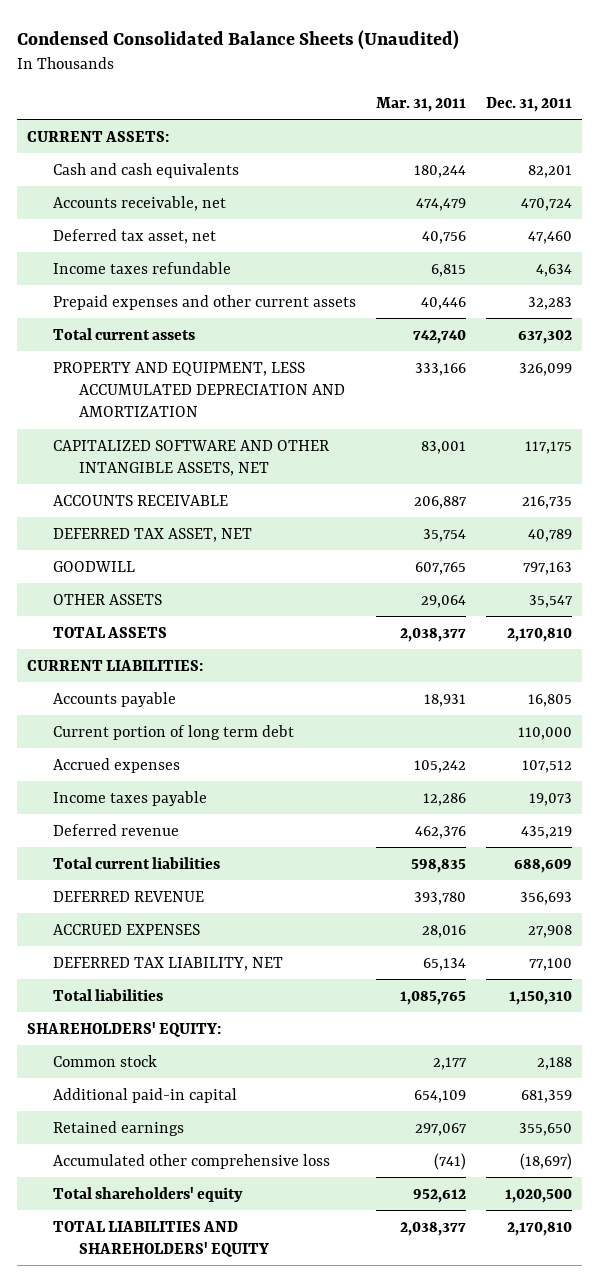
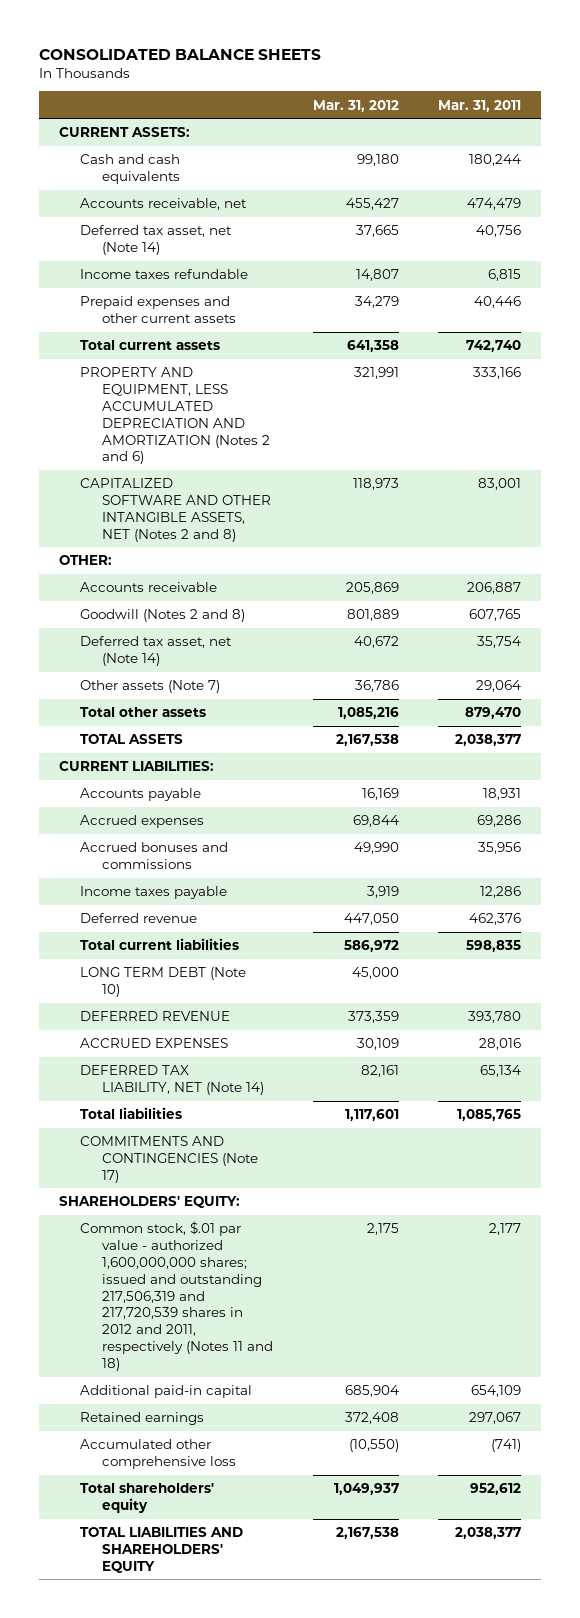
- Condensed Consolidated Balance Sheets (Unaudited)
+ CONSOLIDATED BALANCE SHEETS
- | Mar. 31, 2011 | Dec. 31, 2011
+ | Mar. 31, 2012 | Mar. 31, 2011
- Deferred tax asset, net | 40,756 | 47,460
+ Deferred tax asset, net (Note 14) | 37,665 | 40,756
- PROPERTY AND EQUIPMENT, LESS ACCUMULATED DEPRECIATION AND AMORTIZATION | 333,166 | 326,099
- CAPITALIZED SOFTWARE AND OTHER INTANGIBLE ASSETS, NET | 83,001 | 117,175
- ACCOUNTS RECEIVABLE | 206,887 | 216,735
- DEFERRED TAX ASSET, NET | 35,754 | 40,789
- GOODWILL | 607,765 | 797,163
- OTHER ASSETS | 29,064 | 35,547
+ PROPERTY AND EQUIPMENT, LESS ACCUMULATED DEPRECIATION AND AMORTIZATION (Notes 2 and 6) | 321,991 | 333,166
+ CAPITALIZED SOFTWARE AND OTHER INTANGIBLE ASSETS, NET (Notes 2 and 8) | 118,973 | 83,001
+ OTHER:
+ Accounts receivable | 205,869 | 206,887
+ Goodwill (Notes 2 and 8) | 801,889 | 607,765
+ Deferred tax asset, net (Note 14) | 40,672 | 35,754
+ Other assets (Note 7) | 36,786 | 29,064
+ Total other assets | 1,085,216 | 879,470
- Current portion of long term debt | | 110,000
- Accrued expenses | 105,242 | 107,512
+ Accrued expenses | 69,844 | 69,286
+ Accrued bonuses and commissions | 49,990 | 35,956
+ LONG TERM DEBT (Note 10) | 45,000 |
- DEFERRED TAX LIABILITY, NET | 65,134 | 77,100
+ DEFERRED TAX LIABILITY, NET (Note 14) | 82,161 | 65,134
+ COMMITMENTS AND CONTINGENCIES (Note 17)
- Common stock | 2,177 | 2,188
+ Common stock, $.01 par value - authorized 1,600,000,000 shares; issued and outstanding 217,506,319 and 217,720,539 shares in 2012 and 2011, respectively (Notes 11 and 18) | 2,175 | 2,177

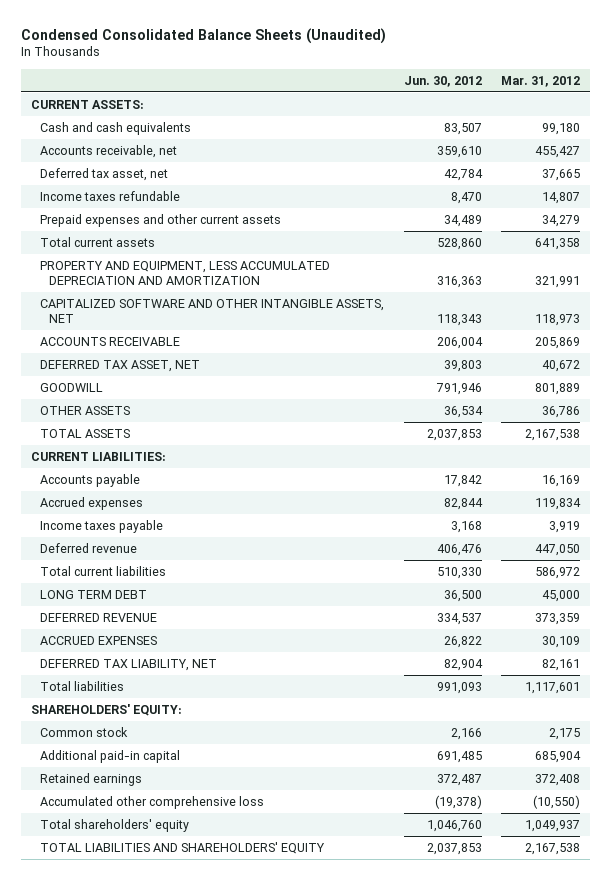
- CONSOLIDATED BALANCE SHEETS
+ Condensed Consolidated Balance Sheets (Unaudited)
- | Mar. 31, 2012 | Mar. 31, 2011
+ | Jun. 30, 2012 | Mar. 31, 2012
- Deferred tax asset, net (Note 14) | 37,665 | 40,756
+ Deferred tax asset, net | 42,784 | 37,665
- PROPERTY AND EQUIPMENT, LESS ACCUMULATED DEPRECIATION AND AMORTIZATION (Notes 2 and 6) | 321,991 | 333,166
- CAPITALIZED SOFTWARE AND OTHER INTANGIBLE ASSETS, NET (Notes 2 and 8) | 118,973 | 83,001
- OTHER:
- Accounts receivable | 205,869 | 206,887
- Goodwill (Notes 2 and 8) | 801,889 | 607,765
- Deferred tax asset, net (Note 14) | 40,672 | 35,754
- Other assets (Note 7) | 36,786 | 29,064
- Total other assets | 1,085,216 | 879,470
+ PROPERTY AND EQUIPMENT, LESS ACCUMULATED DEPRECIATION AND AMORTIZATION | 316,363 | 321,991
+ CAPITALIZED SOFTWARE AND OTHER INTANGIBLE ASSETS, NET | 118,343 | 118,973
+ ACCOUNTS RECEIVABLE | 206,004 | 205,869
+ DEFERRED TAX ASSET, NET | 39,803 | 40,672
+ GOODWILL | 791,946 | 801,889
+ OTHER ASSETS | 36,534 | 36,786
- Accrued expenses | 69,844 | 69,286
- Accrued bonuses and commissions | 49,990 | 35,956
+ Accrued expenses | 82,844 | 119,834
- LONG TERM DEBT (Note 10) | 45,000 |
+ LONG TERM DEBT | 36,500 | 45,000
- DEFERRED TAX LIABILITY, NET (Note 14) | 82,161 | 65,134
+ DEFERRED TAX LIABILITY, NET | 82,904 | 82,161
- COMMITMENTS AND CONTINGENCIES (Note 17)
- Common stock, $.01 par value - authorized 1,600,000,000 shares; issued and outstanding 217,506,319 and 217,720,539 shares in 2012 and 2011, respectively (Notes 11 and 18) | 2,175 | 2,177
+ Common stock | 2,166 | 2,175

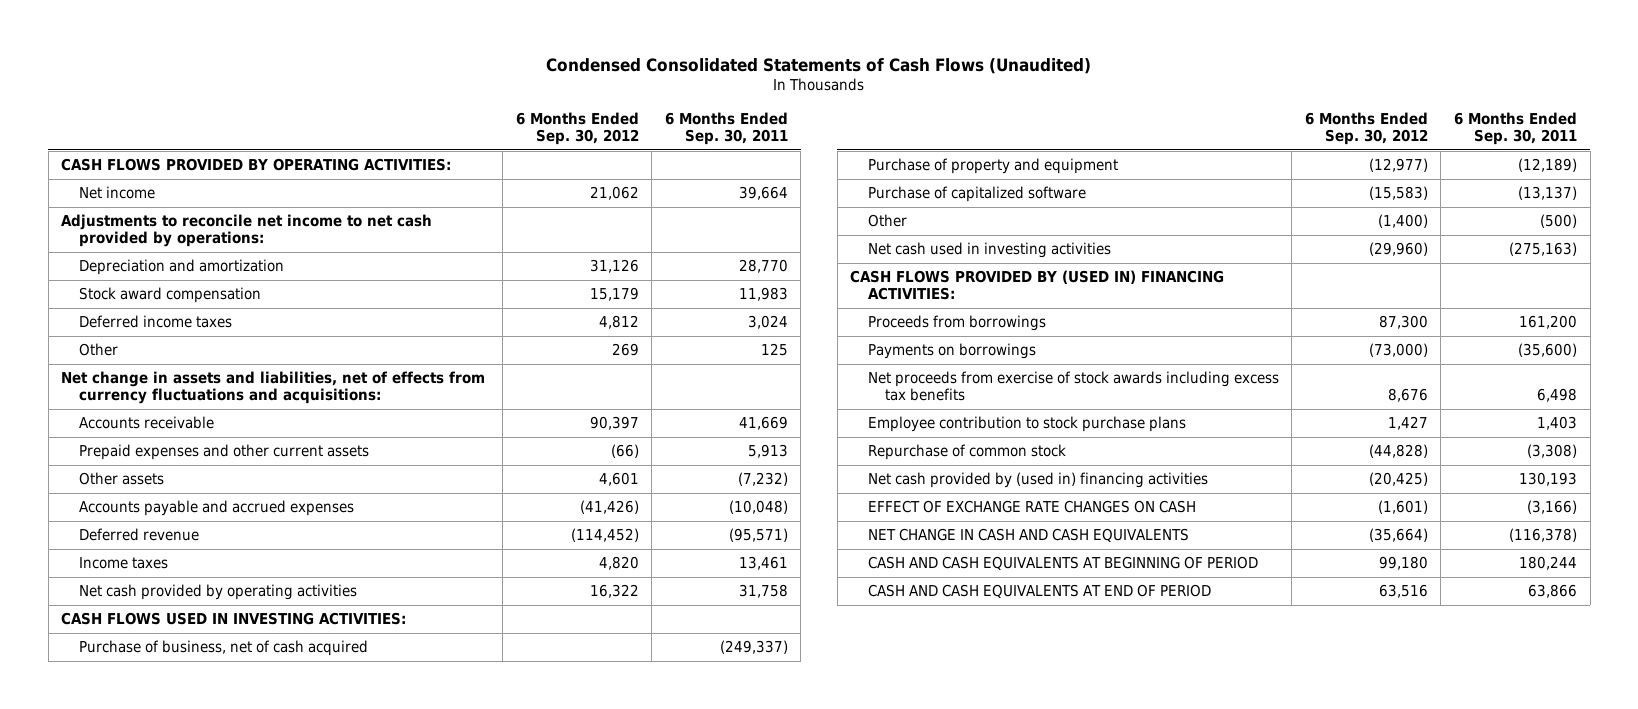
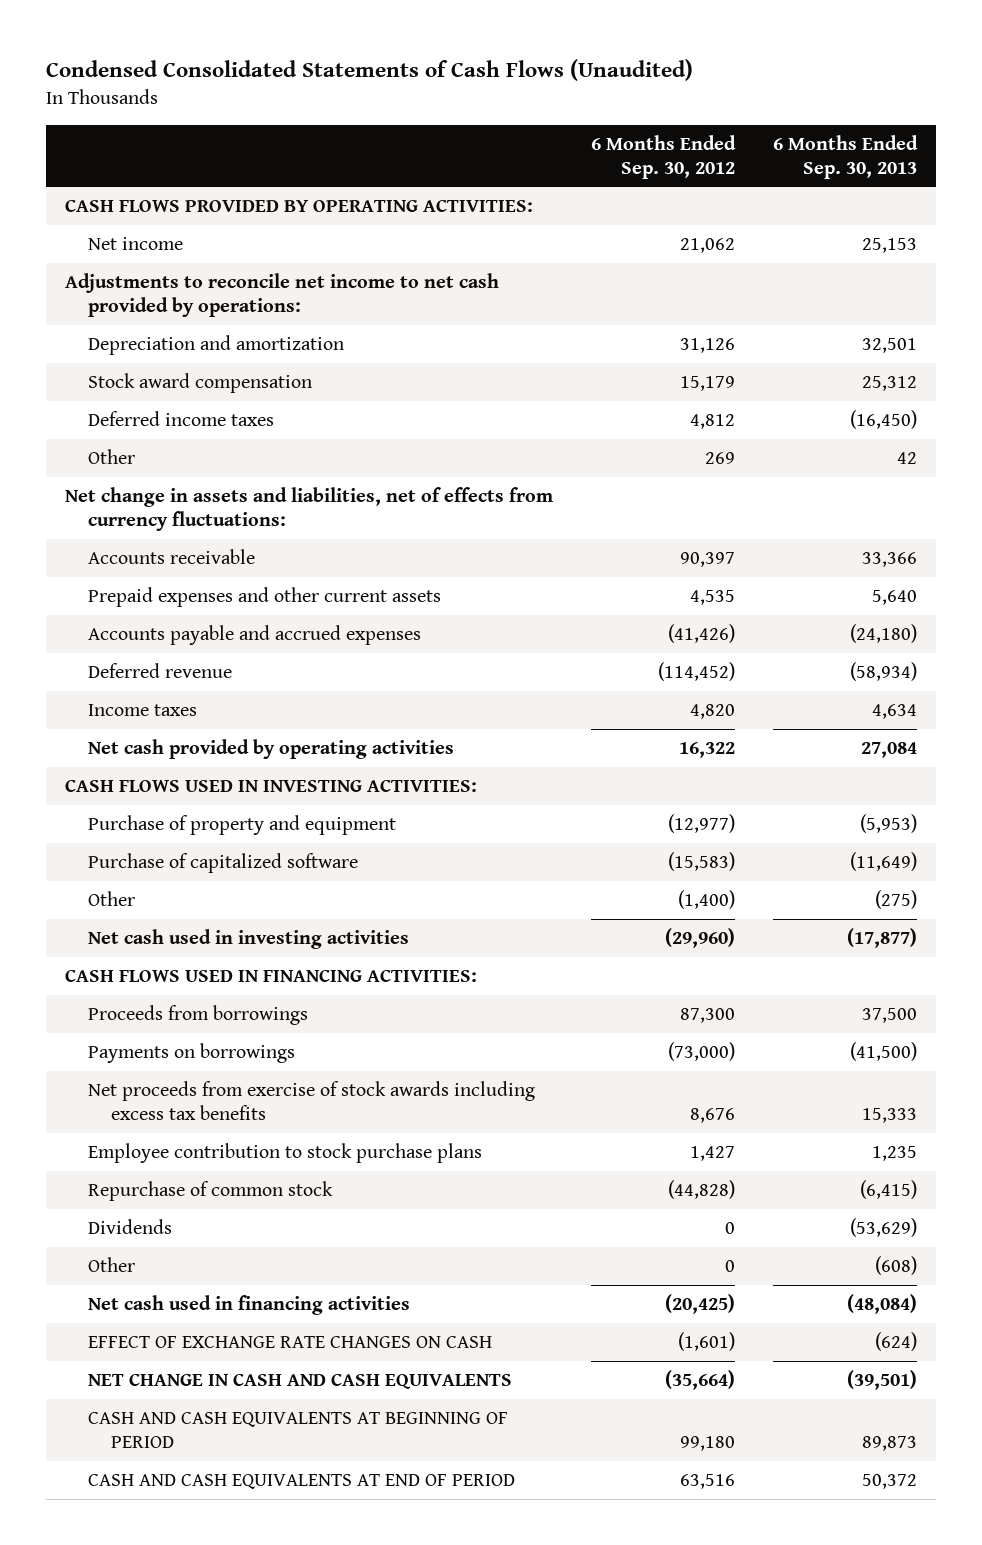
- | 6 Months Ended Sep. 30, 2012 | 6 Months Ended Sep. 30, 2011
+ | 6 Months Ended Sep. 30, 2012 | 6 Months Ended Sep. 30, 2013
- Net change in assets and liabilities, net of effects from currency fluctuations and acquisitions:
+ Net change in assets and liabilities, net of effects from currency fluctuations:
- Prepaid expenses and other current assets | (66) | 5,913
- Other assets | 4,601 | (7,232)
+ Prepaid expenses and other current assets | 4,535 | 5,640
- Purchase of business, net of cash acquired | | (249,337)
- CASH FLOWS PROVIDED BY (USED IN) FINANCING ACTIVITIES:
+ CASH FLOWS USED IN FINANCING ACTIVITIES:
- Net cash provided by (used in) financing activities | (20,425) | 130,193
+ Dividends | 0 | (53,629)
+ Other | 0 | (608)
+ Net cash used in financing activities | (20,425) | (48,084)

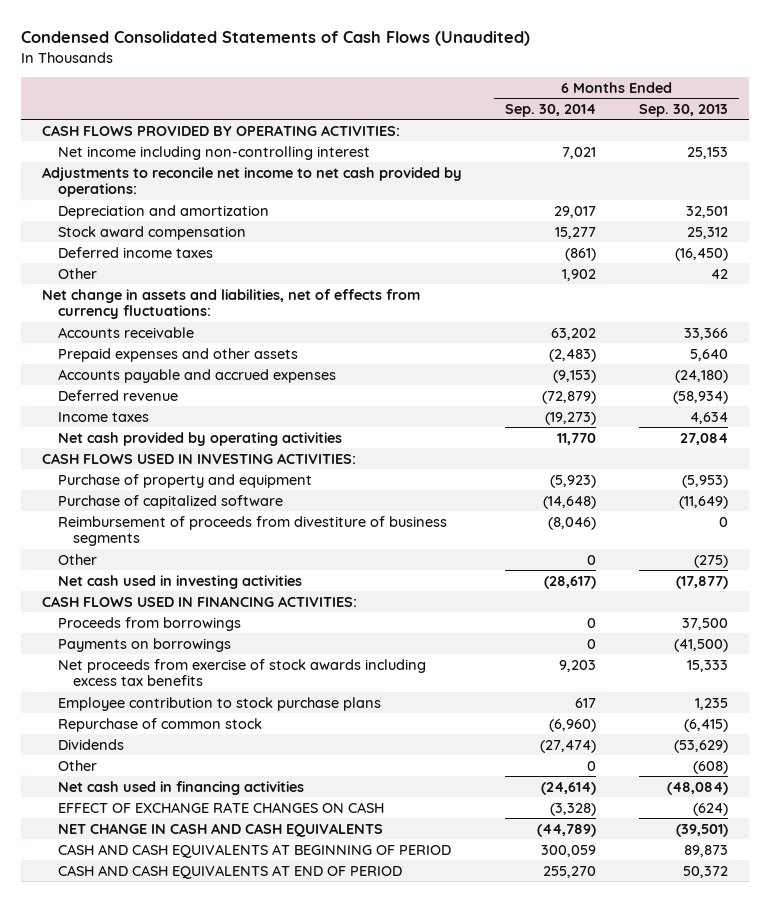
- | 6 Months Ended Sep. 30, 2012 | 6 Months Ended Sep. 30, 2013
+ | 6 Months Ended Sep. 30, 2014 | 6 Months Ended Sep. 30, 2013
- Net income | 21,062 | 25,153
+ Net income including non-controlling interest | 7,021 | 25,153
- Prepaid expenses and other current assets | 4,535 | 5,640
+ Prepaid expenses and other assets | (2,483) | 5,640
+ Reimbursement of proceeds from divestiture of business segments | (8,046) | 0

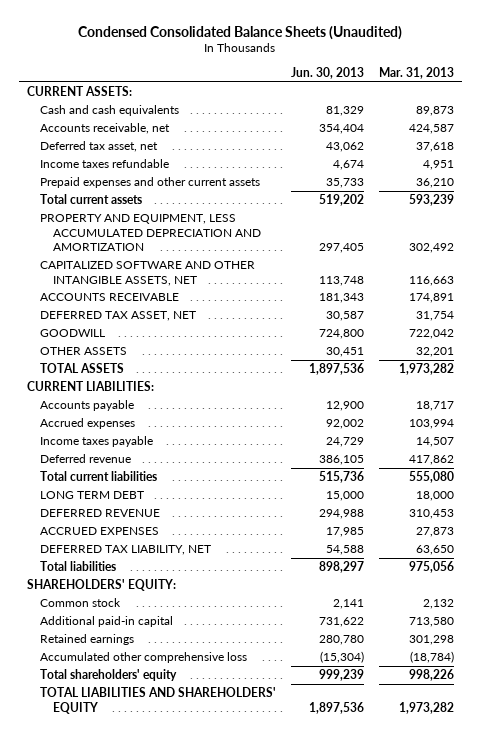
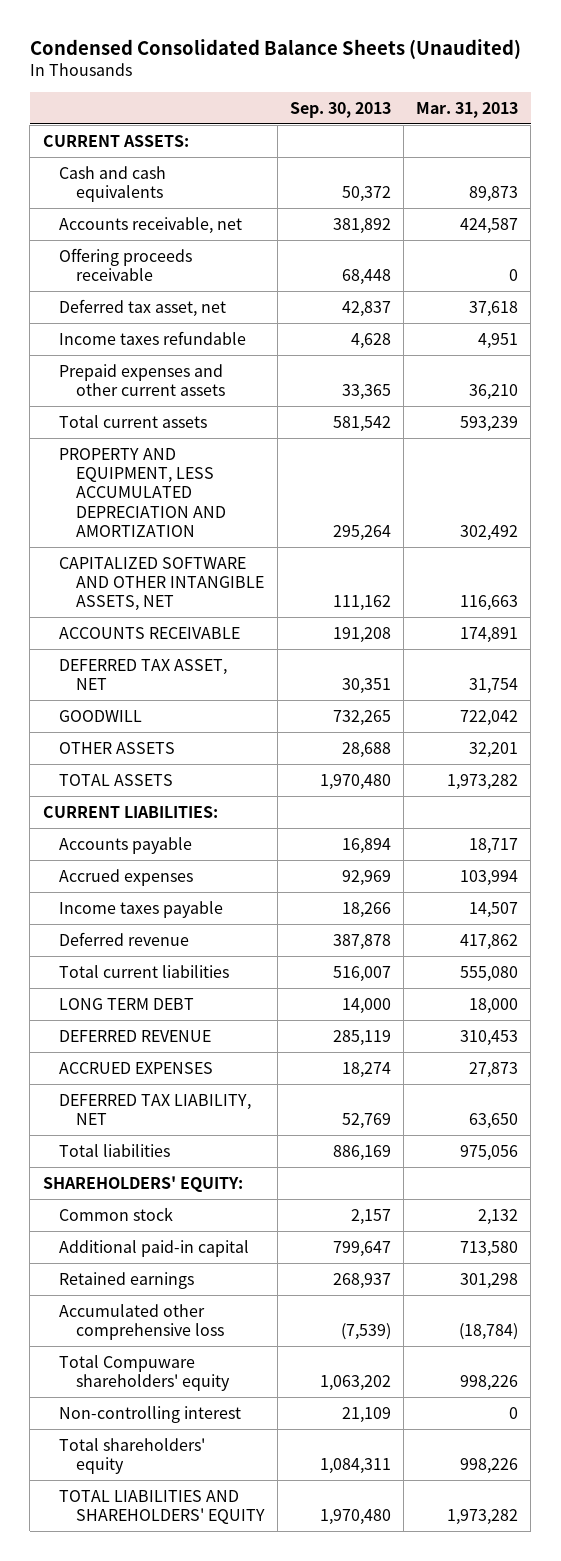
- | Jun. 30, 2013 | Mar. 31, 2013
+ | Sep. 30, 2013 | Mar. 31, 2013
+ Offering proceeds receivable | 68,448 | 0
+ Total Compuware shareholders' equity | 1,063,202 | 998,226
+ Non-controlling interest | 21,109 | 0

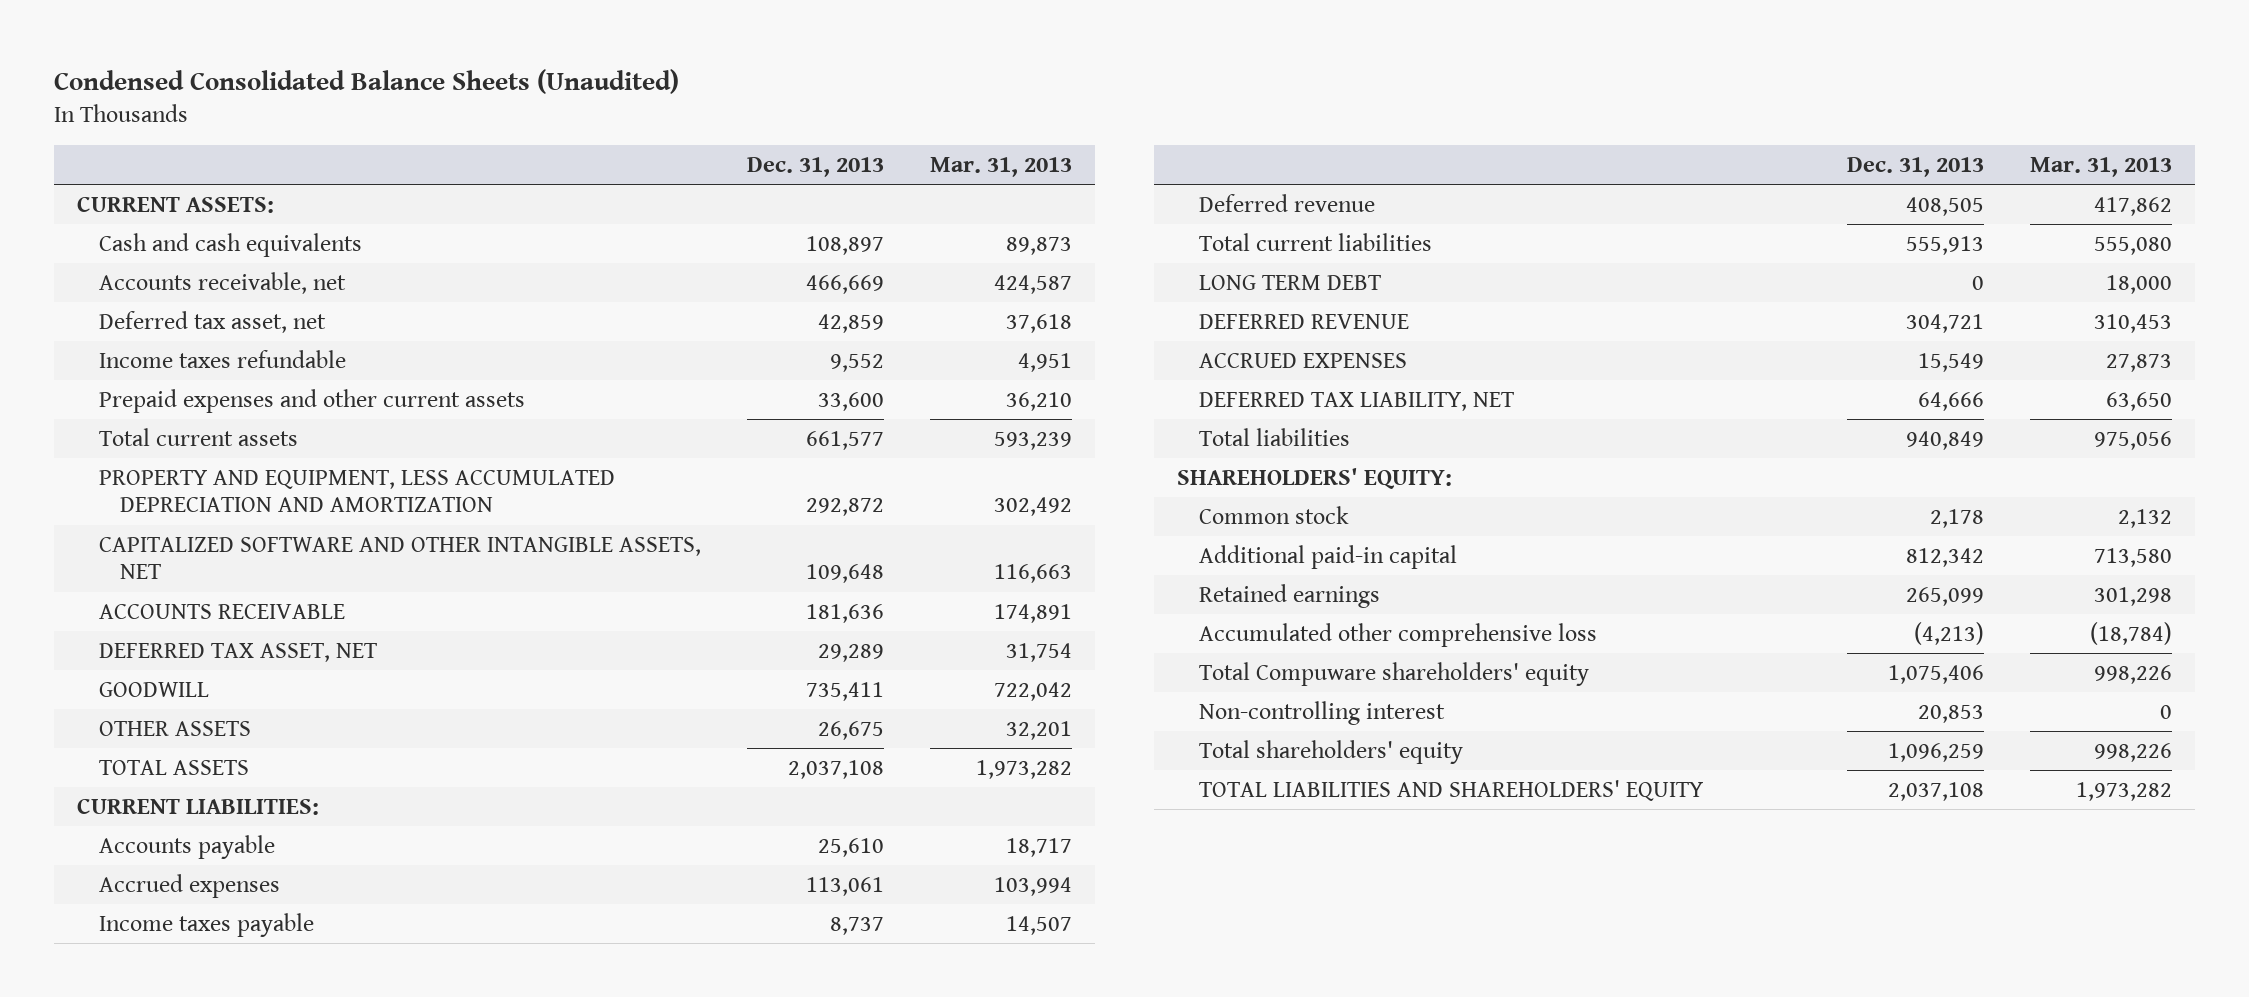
- | Sep. 30, 2013 | Mar. 31, 2013
+ | Dec. 31, 2013 | Mar. 31, 2013
- Offering proceeds receivable | 68,448 | 0

